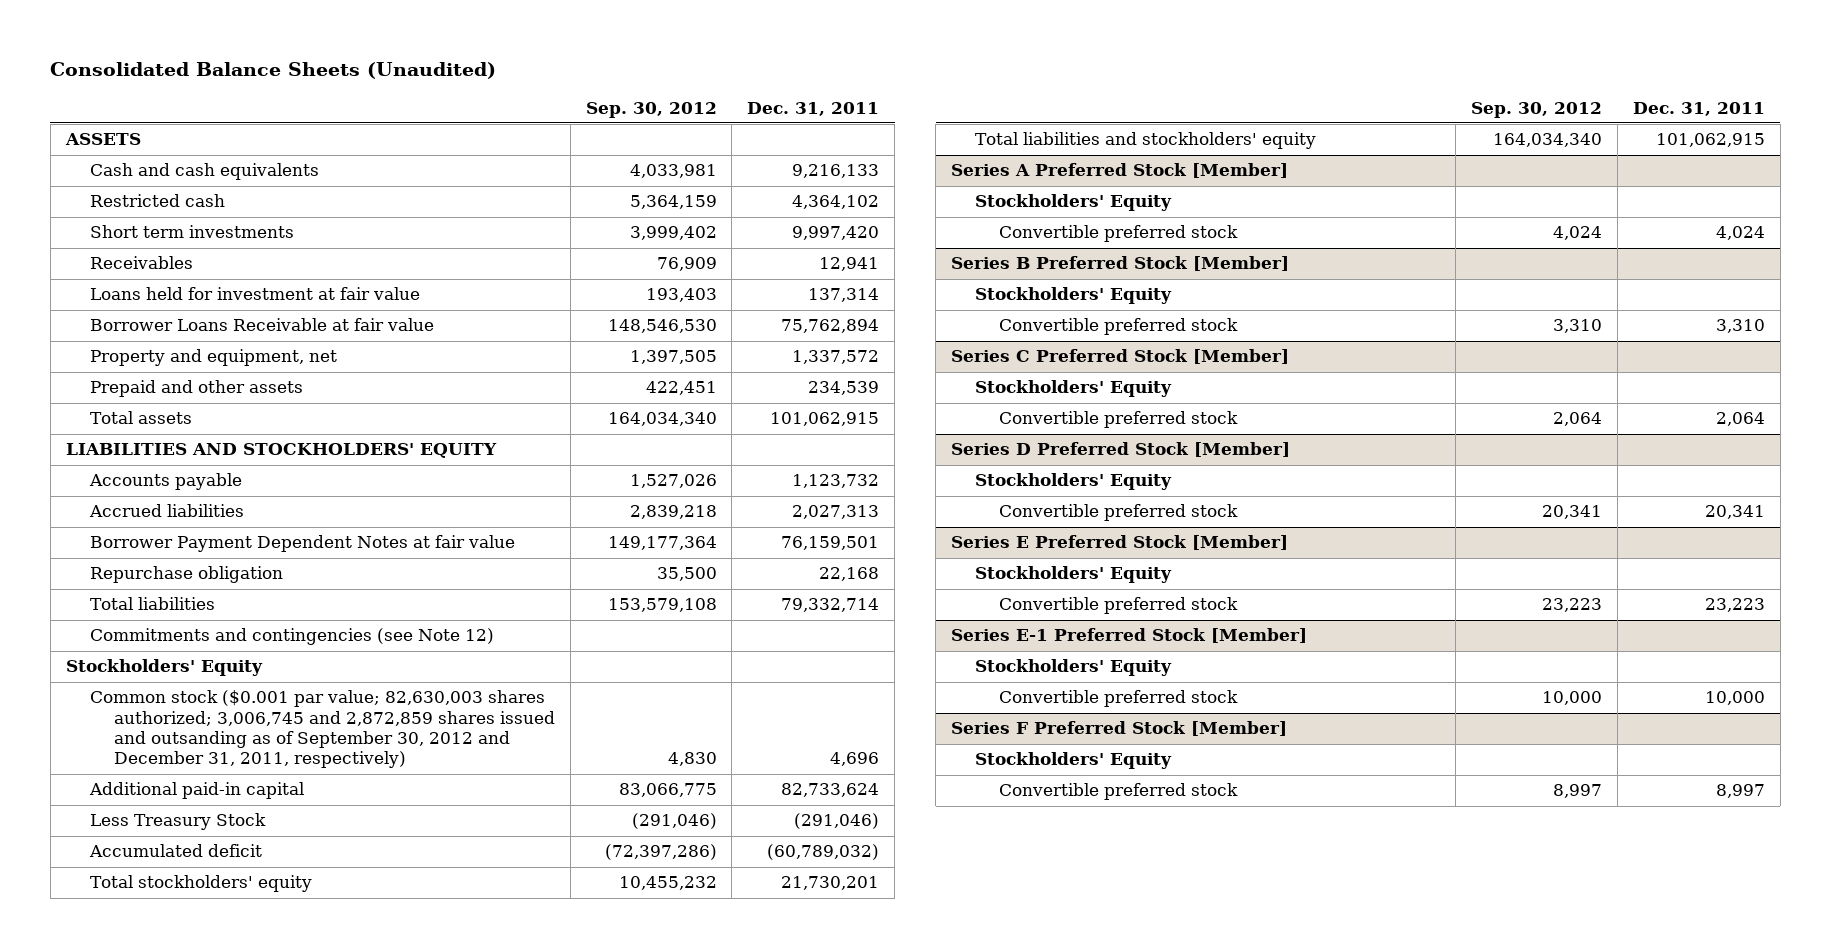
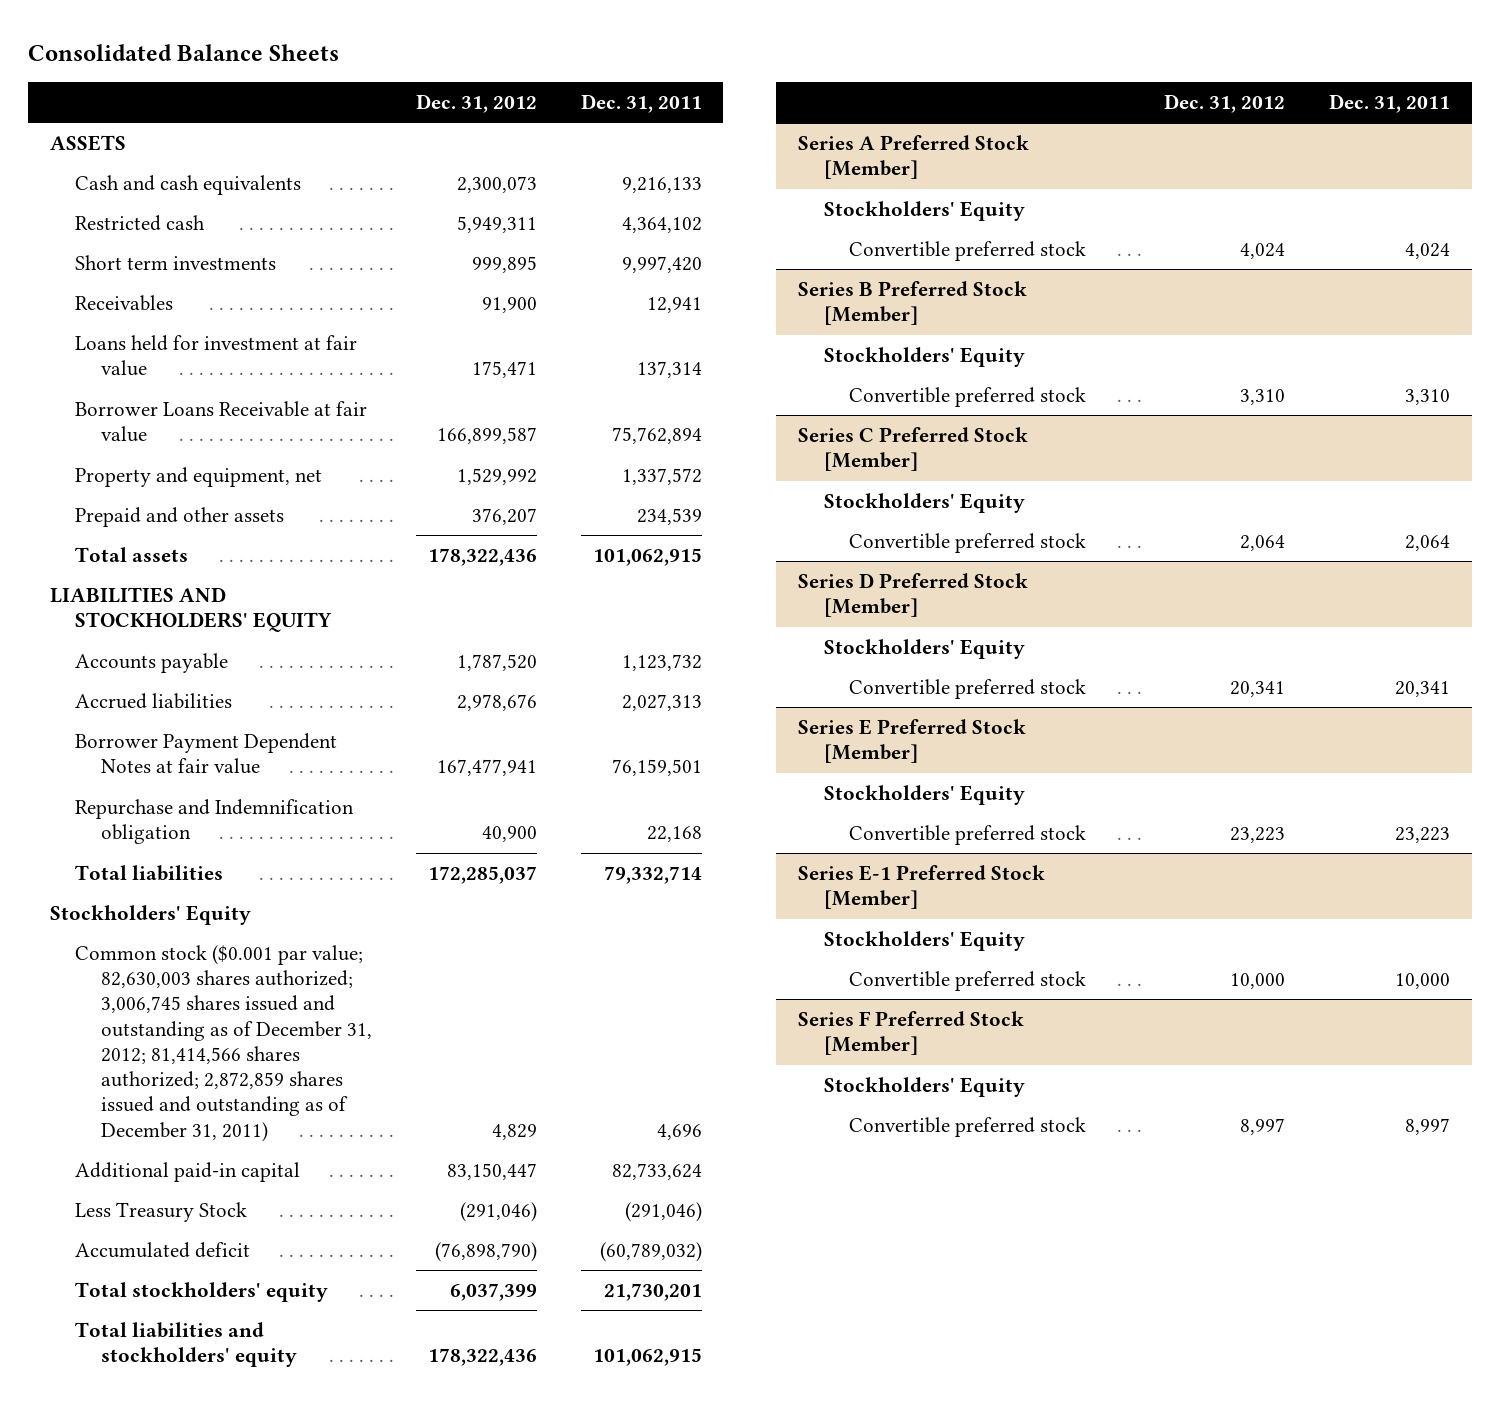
- Consolidated Balance Sheets (Unaudited)
+ Consolidated Balance Sheets
- | Sep. 30, 2012 | Dec. 31, 2011
+ | Dec. 31, 2012 | Dec. 31, 2011
- Repurchase obligation | 35,500 | 22,168
+ Repurchase and Indemnification obligation | 40,900 | 22,168
- Commitments and contingencies (see Note 12)
- Common stock ($0.001 par value; 82,630,003 shares authorized; 3,006,745 and 2,872,859 shares issued and outsanding as of September 30, 2012 and December 31, 2011, respectively) | 4,830 | 4,696
+ Common stock ($0.001 par value; 82,630,003 shares authorized; 3,006,745 shares issued and outstanding as of December 31, 2012; 81,414,566 shares authorized; 2,872,859 shares issued and outstanding as of December 31, 2011) | 4,829 | 4,696

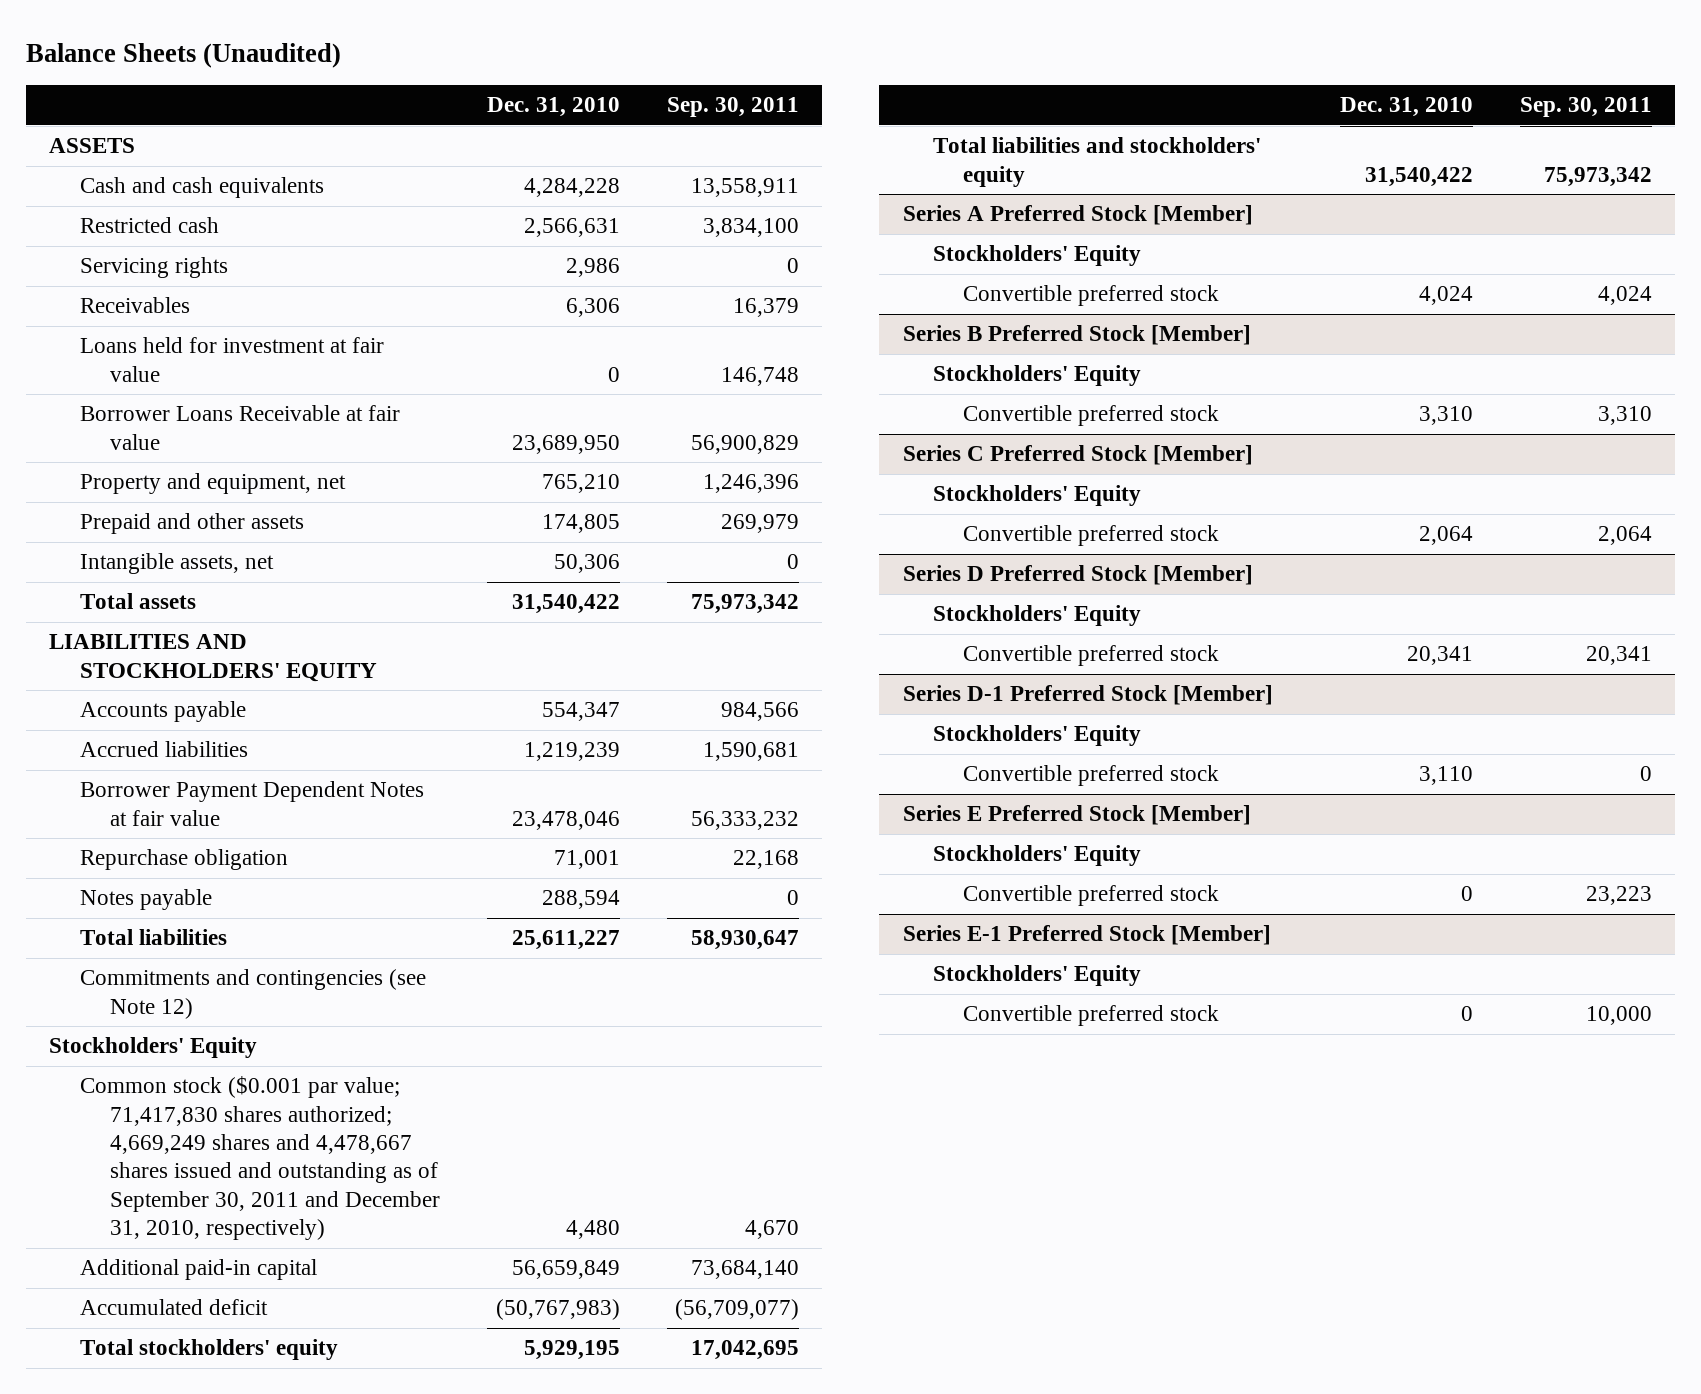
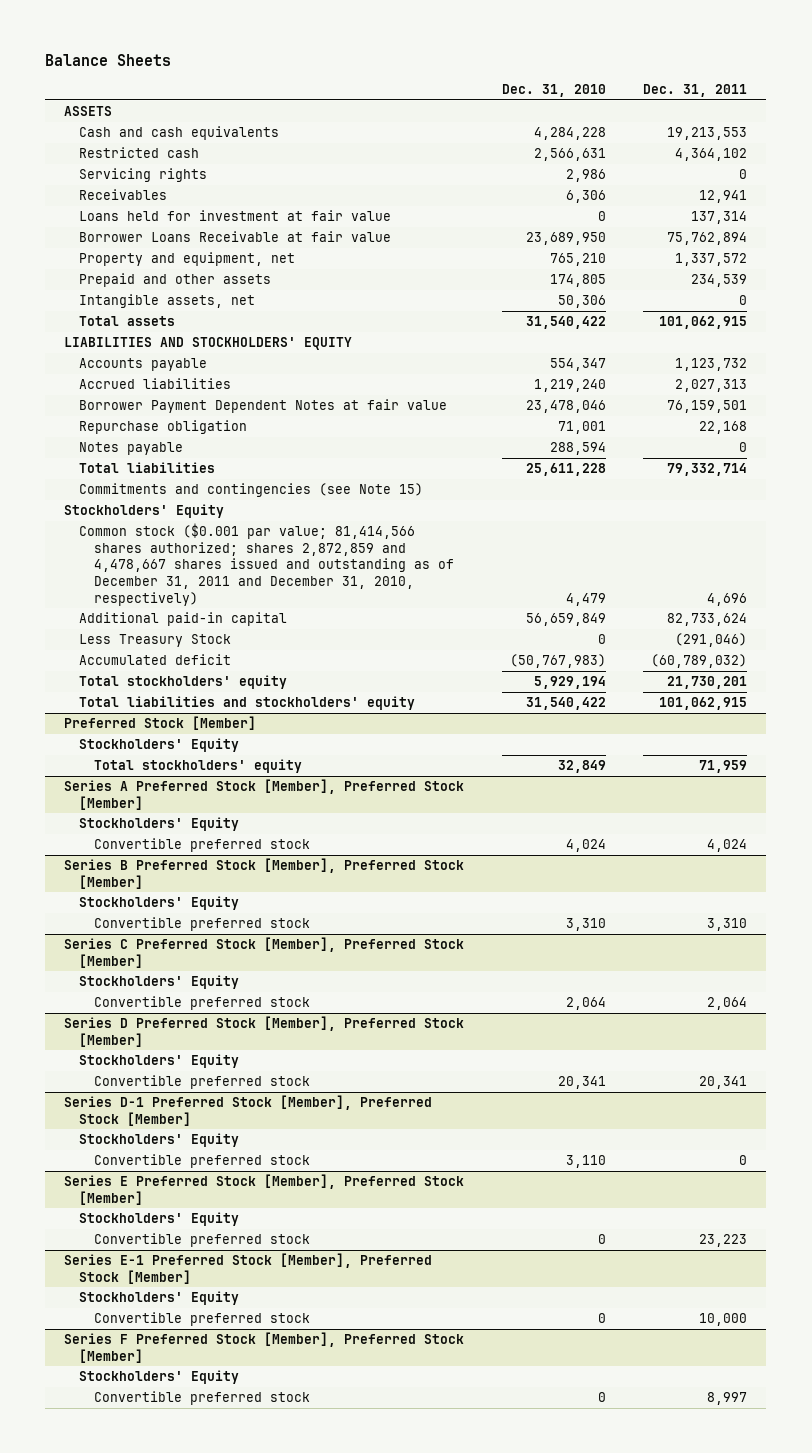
- Balance Sheets (Unaudited)
+ Balance Sheets
- | Dec. 31, 2010 | Sep. 30, 2011
+ | Dec. 31, 2010 | Dec. 31, 2011
- Accrued liabilities | 1,219,239 | 1,590,681
+ Accrued liabilities | 1,219,240 | 2,027,313
- Total liabilities | 25,611,227 | 58,930,647
- Commitments and contingencies (see Note 12)
+ Total liabilities | 25,611,228 | 79,332,714
+ Commitments and contingencies (see Note 15)
- Common stock ($0.001 par value; 71,417,830 shares authorized; 4,669,249 shares and 4,478,667 shares issued and outstanding as of September 30, 2011 and December 31, 2010, respectively) | 4,480 | 4,670
+ Common stock ($0.001 par value; 81,414,566 shares authorized; shares 2,872,859 and 4,478,667 shares issued and outstanding as of December 31, 2011 and December 31, 2010, respectively) | 4,479 | 4,696
+ Less Treasury Stock | 0 | (291,046)
- Total stockholders' equity | 5,929,195 | 17,042,695
+ Total stockholders' equity | 5,929,194 | 21,730,201
- Series A Preferred Stock [Member]
+ Preferred Stock [Member]
+ Total stockholders' equity | 32,849 | 71,959
+ Series A Preferred Stock [Member], Preferred Stock [Member]
+ Stockholders' Equity
- Series B Preferred Stock [Member]
+ Series B Preferred Stock [Member], Preferred Stock [Member]
- Series C Preferred Stock [Member]
+ Series C Preferred Stock [Member], Preferred Stock [Member]
- Series D Preferred Stock [Member]
+ Series D Preferred Stock [Member], Preferred Stock [Member]
- Series D-1 Preferred Stock [Member]
+ Series D-1 Preferred Stock [Member], Preferred Stock [Member]
- Series E Preferred Stock [Member]
+ Series E Preferred Stock [Member], Preferred Stock [Member]
- Series E-1 Preferred Stock [Member]
+ Series E-1 Preferred Stock [Member], Preferred Stock [Member]
+ Series F Preferred Stock [Member], Preferred Stock [Member]
+ Stockholders' Equity
+ Convertible preferred stock | 0 | 8,997

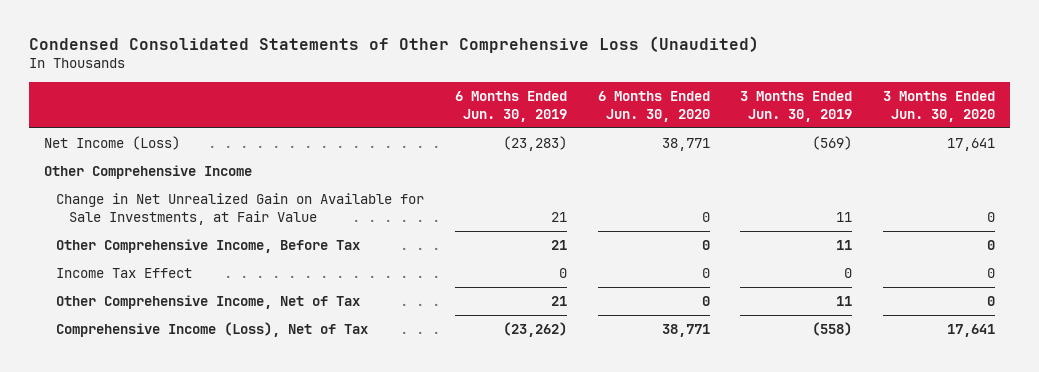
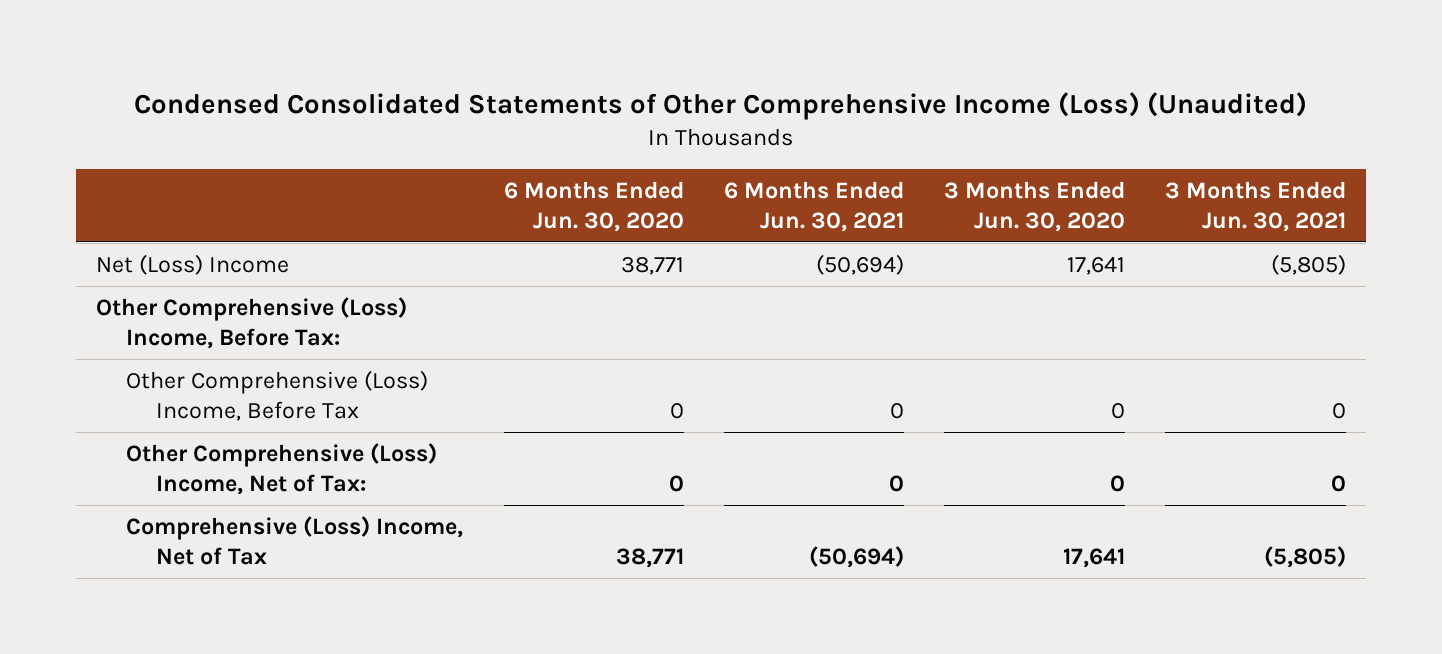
- Condensed Consolidated Statements of Other Comprehensive Loss (Unaudited)
+ Condensed Consolidated Statements of Other Comprehensive Income (Loss) (Unaudited)
- | 6 Months Ended Jun. 30, 2019 | 6 Months Ended Jun. 30, 2020 | 3 Months Ended Jun. 30, 2019 | 3 Months Ended Jun. 30, 2020
+ | 6 Months Ended Jun. 30, 2020 | 6 Months Ended Jun. 30, 2021 | 3 Months Ended Jun. 30, 2020 | 3 Months Ended Jun. 30, 2021
- Net Income (Loss) | (23,283) | 38,771 | (569) | 17,641
- Other Comprehensive Income
- Change in Net Unrealized Gain on Available for Sale Investments, at Fair Value | 21 | 0 | 11 | 0
- Other Comprehensive Income, Before Tax | 21 | 0 | 11 | 0
- Income Tax Effect | 0 | 0 | 0 | 0
- Other Comprehensive Income, Net of Tax | 21 | 0 | 11 | 0
- Comprehensive Income (Loss), Net of Tax | (23,262) | 38,771 | (558) | 17,641
+ Net (Loss) Income | 38,771 | (50,694) | 17,641 | (5,805)
+ Other Comprehensive (Loss) Income, Before Tax:
+ Other Comprehensive (Loss) Income, Before Tax | 0 | 0 | 0 | 0
+ Other Comprehensive (Loss) Income, Net of Tax: | 0 | 0 | 0 | 0
+ Comprehensive (Loss) Income, Net of Tax | 38,771 | (50,694) | 17,641 | (5,805)

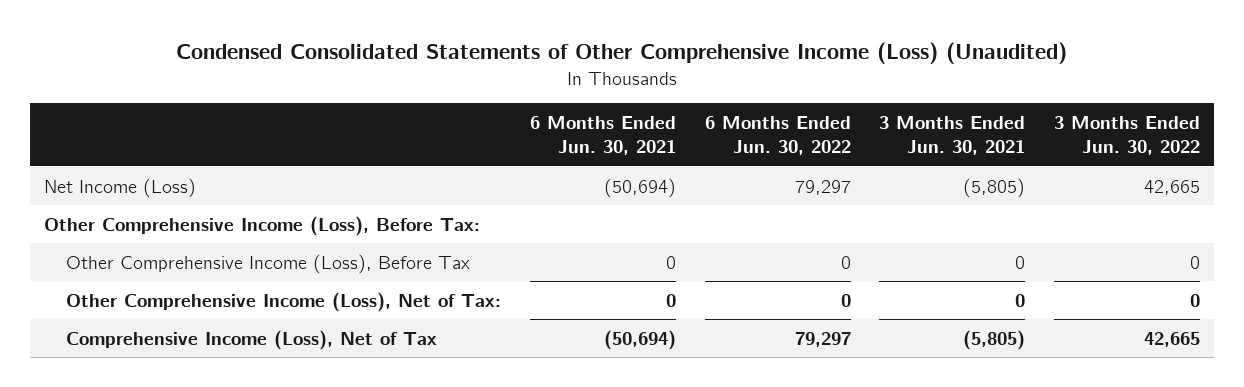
- | 6 Months Ended Jun. 30, 2020 | 6 Months Ended Jun. 30, 2021 | 3 Months Ended Jun. 30, 2020 | 3 Months Ended Jun. 30, 2021
+ | 6 Months Ended Jun. 30, 2021 | 6 Months Ended Jun. 30, 2022 | 3 Months Ended Jun. 30, 2021 | 3 Months Ended Jun. 30, 2022
- Net (Loss) Income | 38,771 | (50,694) | 17,641 | (5,805)
- Other Comprehensive (Loss) Income, Before Tax:
- Other Comprehensive (Loss) Income, Before Tax | 0 | 0 | 0 | 0
- Other Comprehensive (Loss) Income, Net of Tax: | 0 | 0 | 0 | 0
- Comprehensive (Loss) Income, Net of Tax | 38,771 | (50,694) | 17,641 | (5,805)
+ Net Income (Loss) | (50,694) | 79,297 | (5,805) | 42,665
+ Other Comprehensive Income (Loss), Before Tax:
+ Other Comprehensive Income (Loss), Before Tax | 0 | 0 | 0 | 0
+ Other Comprehensive Income (Loss), Net of Tax: | 0 | 0 | 0 | 0
+ Comprehensive Income (Loss), Net of Tax | (50,694) | 79,297 | (5,805) | 42,665

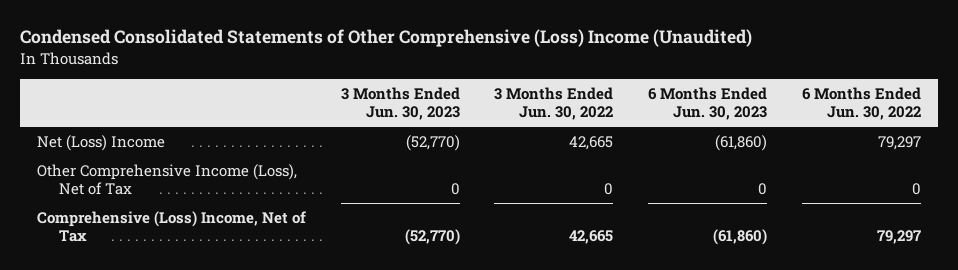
- Condensed Consolidated Statements of Other Comprehensive Income (Loss) (Unaudited)
+ Condensed Consolidated Statements of Other Comprehensive (Loss) Income (Unaudited)
- | 6 Months Ended Jun. 30, 2021 | 6 Months Ended Jun. 30, 2022 | 3 Months Ended Jun. 30, 2021 | 3 Months Ended Jun. 30, 2022
+ | 3 Months Ended Jun. 30, 2023 | 3 Months Ended Jun. 30, 2022 | 6 Months Ended Jun. 30, 2023 | 6 Months Ended Jun. 30, 2022
- Net Income (Loss) | (50,694) | 79,297 | (5,805) | 42,665
- Other Comprehensive Income (Loss), Before Tax:
- Other Comprehensive Income (Loss), Before Tax | 0 | 0 | 0 | 0
- Other Comprehensive Income (Loss), Net of Tax: | 0 | 0 | 0 | 0
- Comprehensive Income (Loss), Net of Tax | (50,694) | 79,297 | (5,805) | 42,665
+ Net (Loss) Income | (52,770) | 42,665 | (61,860) | 79,297
+ Other Comprehensive Income (Loss), Net of Tax | 0 | 0 | 0 | 0
+ Comprehensive (Loss) Income, Net of Tax | (52,770) | 42,665 | (61,860) | 79,297

